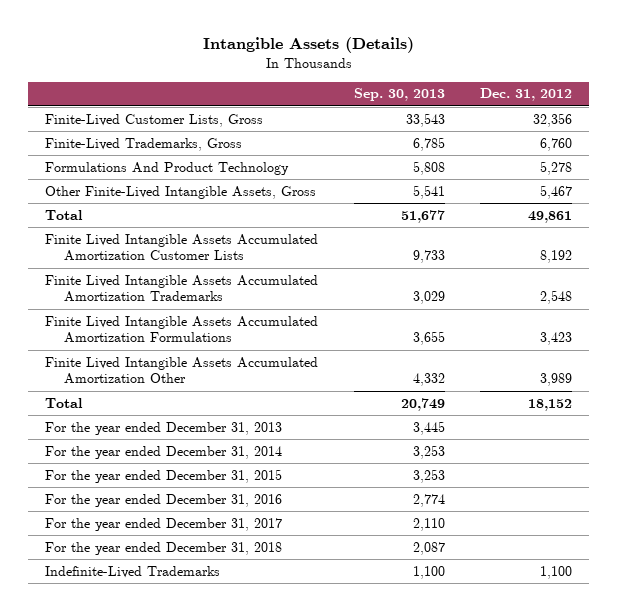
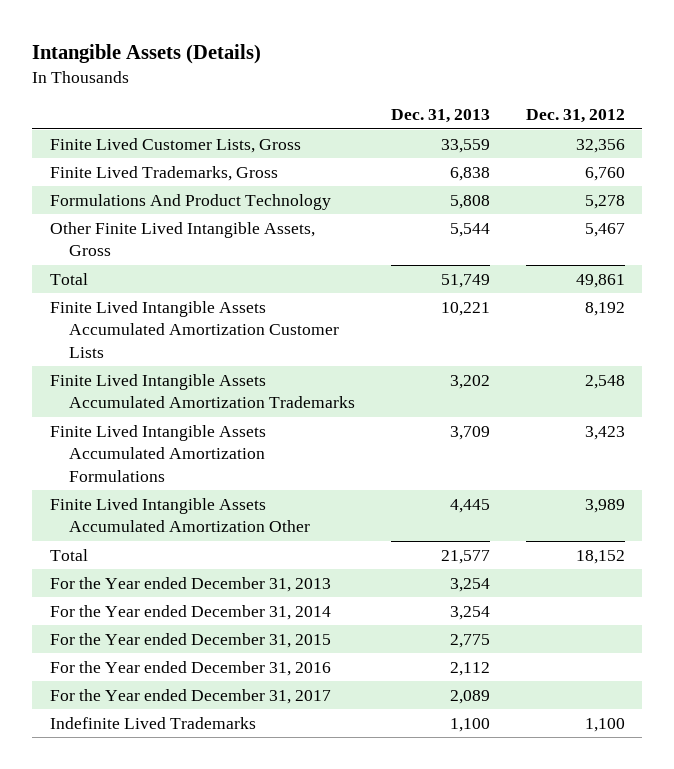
- | Sep. 30, 2013 | Dec. 31, 2012
+ | Dec. 31, 2013 | Dec. 31, 2012
- Finite-Lived Customer Lists, Gross | 33,543 | 32,356
- Finite-Lived Trademarks, Gross | 6,785 | 6,760
+ Finite Lived Customer Lists, Gross | 33,559 | 32,356
+ Finite Lived Trademarks, Gross | 6,838 | 6,760
- Other Finite-Lived Intangible Assets, Gross | 5,541 | 5,467
+ Other Finite Lived Intangible Assets, Gross | 5,544 | 5,467
- For the year ended December 31, 2013 | 3,445 |
- For the year ended December 31, 2014 | 3,253 |
- For the year ended December 31, 2015 | 3,253 |
- For the year ended December 31, 2016 | 2,774 |
- For the year ended December 31, 2017 | 2,110 |
- For the year ended December 31, 2018 | 2,087 |
- Indefinite-Lived Trademarks | 1,100 | 1,100
+ For the Year ended December 31, 2013 | 3,254 |
+ For the Year ended December 31, 2014 | 3,254 |
+ For the Year ended December 31, 2015 | 2,775 |
+ For the Year ended December 31, 2016 | 2,112 |
+ For the Year ended December 31, 2017 | 2,089 |
+ Indefinite Lived Trademarks | 1,100 | 1,100

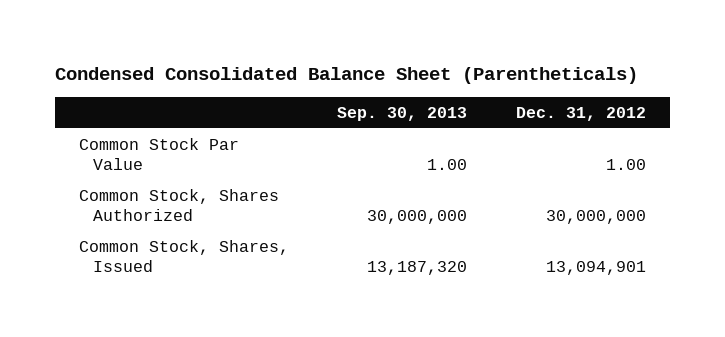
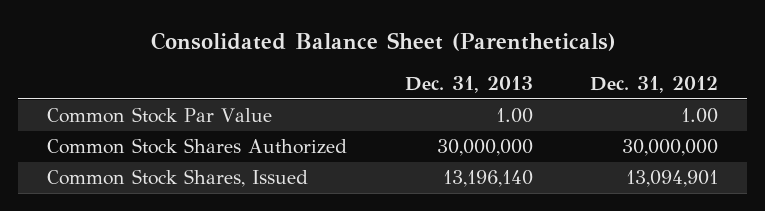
- Condensed Consolidated Balance Sheet (Parentheticals)
+ Consolidated Balance Sheet (Parentheticals)
- | Sep. 30, 2013 | Dec. 31, 2012
+ | Dec. 31, 2013 | Dec. 31, 2012
- Common Stock, Shares Authorized | 30,000,000 | 30,000,000
- Common Stock, Shares, Issued | 13,187,320 | 13,094,901
+ Common Stock Shares Authorized | 30,000,000 | 30,000,000
+ Common Stock Shares, Issued | 13,196,140 | 13,094,901

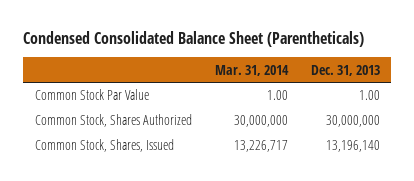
- Consolidated Balance Sheet (Parentheticals)
+ Condensed Consolidated Balance Sheet (Parentheticals)
- | Dec. 31, 2013 | Dec. 31, 2012
+ | Mar. 31, 2014 | Dec. 31, 2013
- Common Stock Shares Authorized | 30,000,000 | 30,000,000
- Common Stock Shares, Issued | 13,196,140 | 13,094,901
+ Common Stock, Shares Authorized | 30,000,000 | 30,000,000
+ Common Stock, Shares, Issued | 13,226,717 | 13,196,140

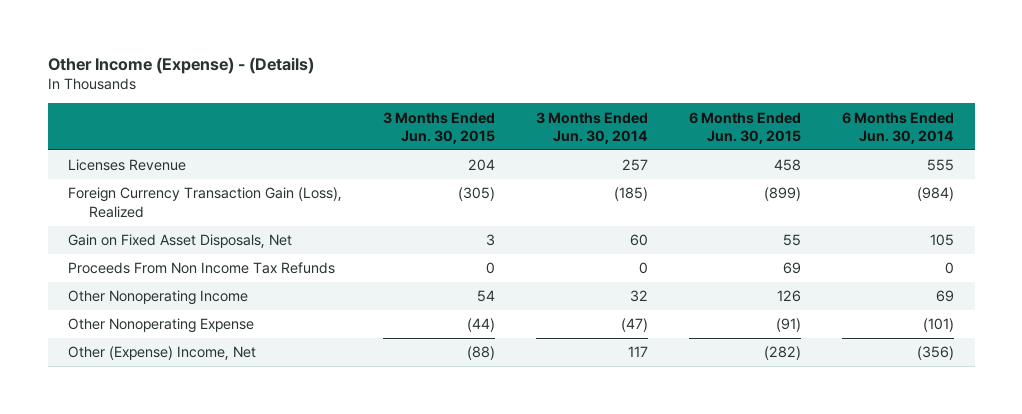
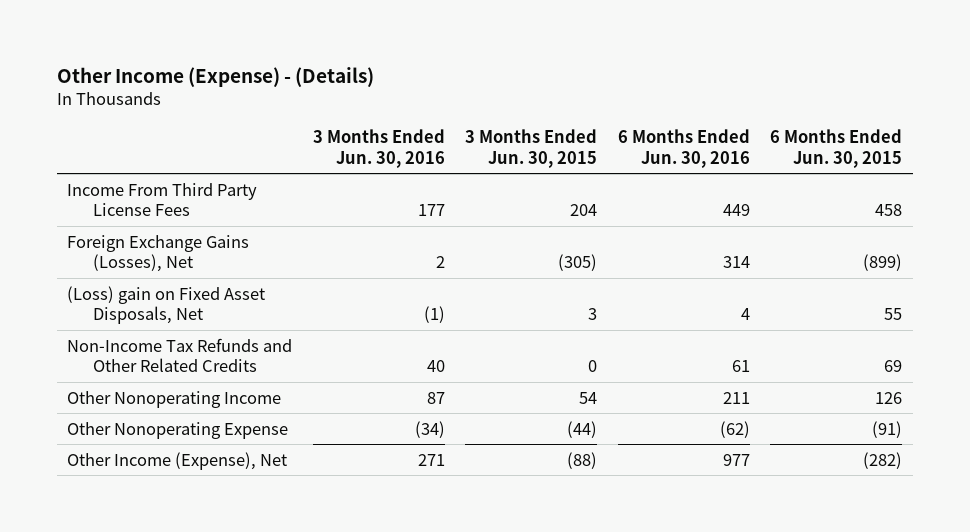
- | 3 Months Ended Jun. 30, 2015 | 3 Months Ended Jun. 30, 2014 | 6 Months Ended Jun. 30, 2015 | 6 Months Ended Jun. 30, 2014
+ | 3 Months Ended Jun. 30, 2016 | 3 Months Ended Jun. 30, 2015 | 6 Months Ended Jun. 30, 2016 | 6 Months Ended Jun. 30, 2015
- Licenses Revenue | 204 | 257 | 458 | 555
- Foreign Currency Transaction Gain (Loss), Realized | (305) | (185) | (899) | (984)
- Gain on Fixed Asset Disposals, Net | 3 | 60 | 55 | 105
- Proceeds From Non Income Tax Refunds | 0 | 0 | 69 | 0
+ Income From Third Party License Fees | 177 | 204 | 449 | 458
+ Foreign Exchange Gains (Losses), Net | 2 | (305) | 314 | (899)
+ (Loss) gain on Fixed Asset Disposals, Net | (1) | 3 | 4 | 55
+ Non-Income Tax Refunds and Other Related Credits | 40 | 0 | 61 | 69
- Other (Expense) Income, Net | (88) | 117 | (282) | (356)
+ Other Income (Expense), Net | 271 | (88) | 977 | (282)

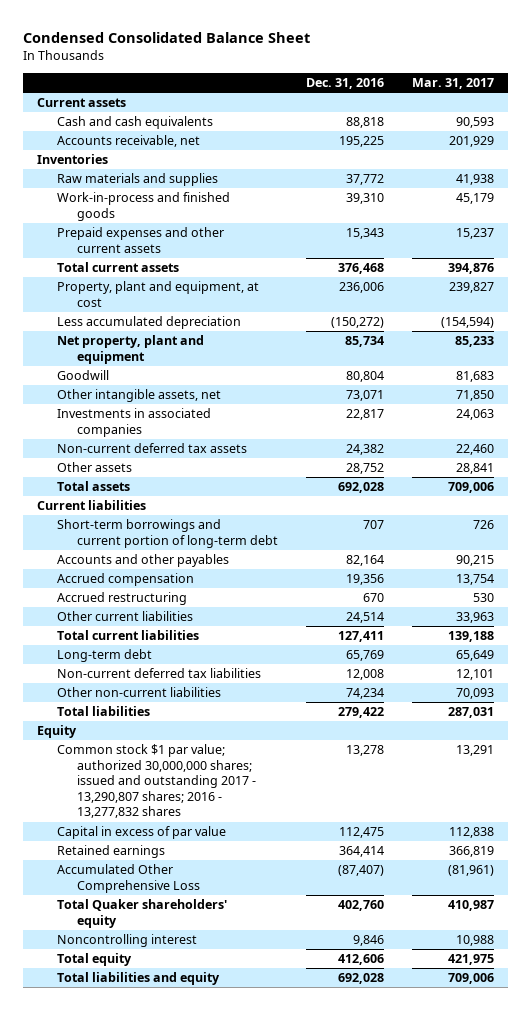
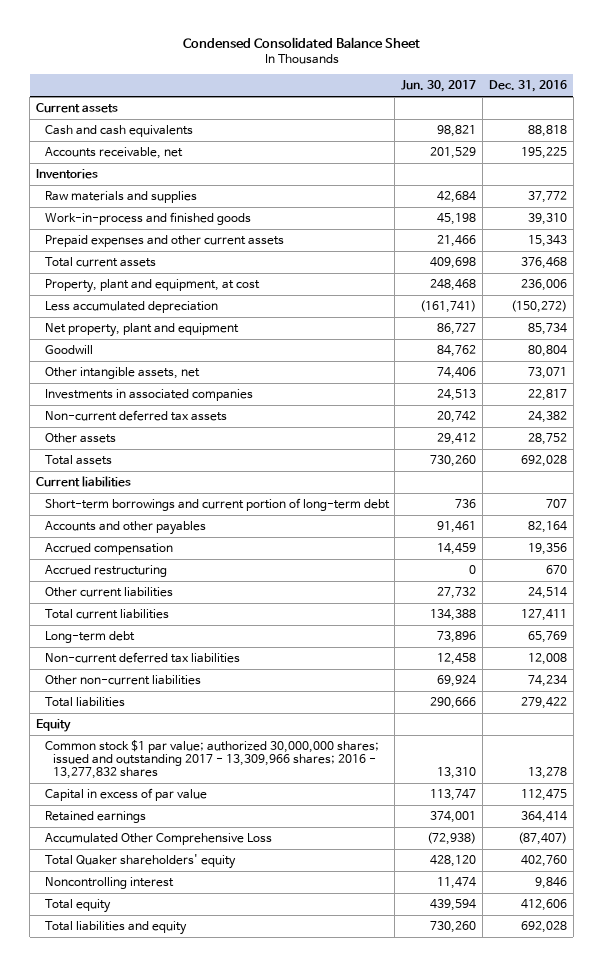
- | Dec. 31, 2016 | Mar. 31, 2017
+ | Jun. 30, 2017 | Dec. 31, 2016
- Common stock $1 par value; authorized 30,000,000 shares; issued and outstanding 2017 - 13,290,807 shares; 2016 - 13,277,832 shares | 13,278 | 13,291
+ Common stock $1 par value; authorized 30,000,000 shares; issued and outstanding 2017 - 13,309,966 shares; 2016 - 13,277,832 shares | 13,310 | 13,278

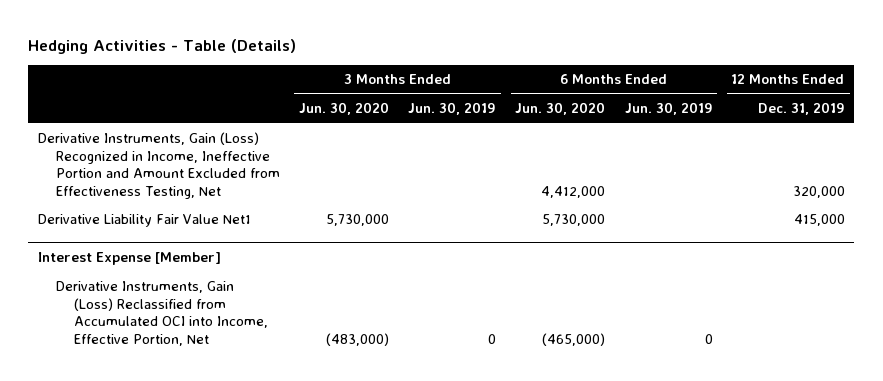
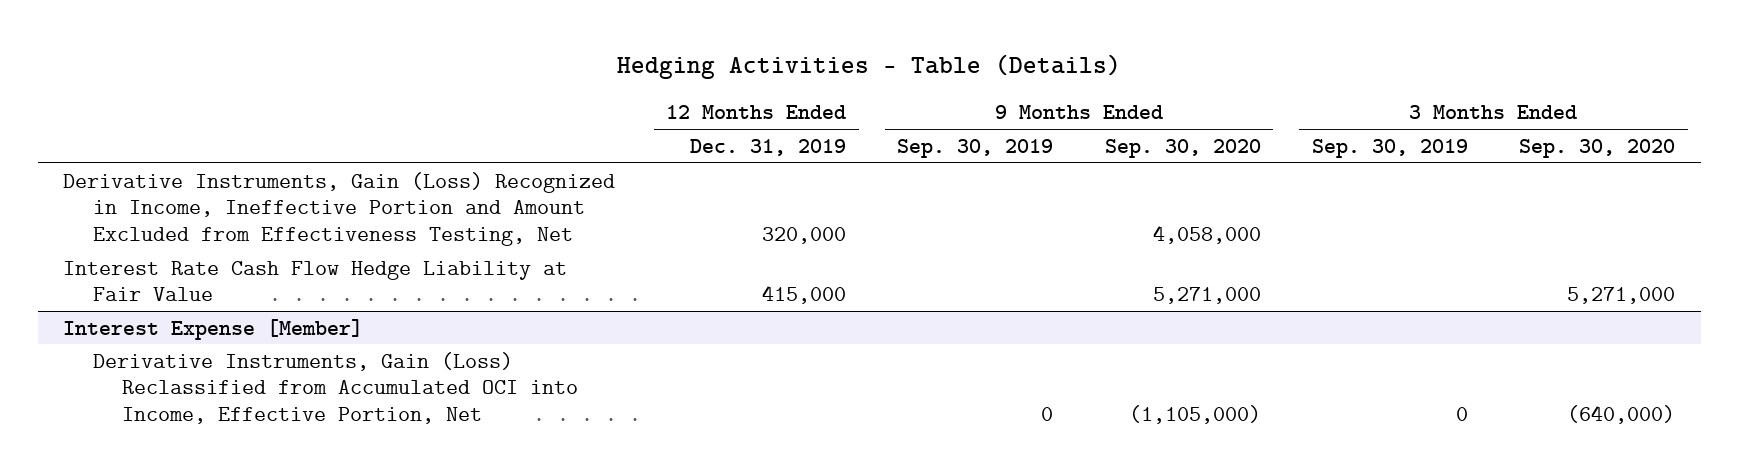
- | 3 Months Ended Jun. 30, 2020 | 3 Months Ended Jun. 30, 2019 | 6 Months Ended Jun. 30, 2020 | 6 Months Ended Jun. 30, 2019 | 12 Months Ended Dec. 31, 2019
+ | 12 Months Ended Dec. 31, 2019 | 9 Months Ended Sep. 30, 2019 | 9 Months Ended Sep. 30, 2020 | 3 Months Ended Sep. 30, 2019 | 3 Months Ended Sep. 30, 2020
- Derivative Liability Fair Value Net1 | 5,730,000 | | 5,730,000 | | 415,000
+ Interest Rate Cash Flow Hedge Liability at Fair Value | 415,000 | | 5,271,000 | | 5,271,000

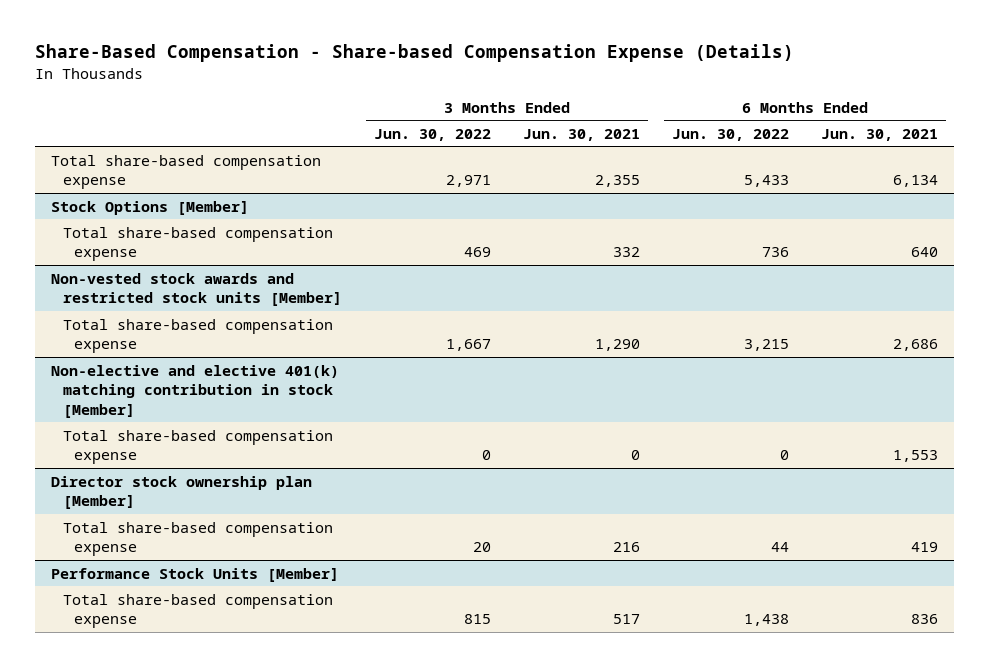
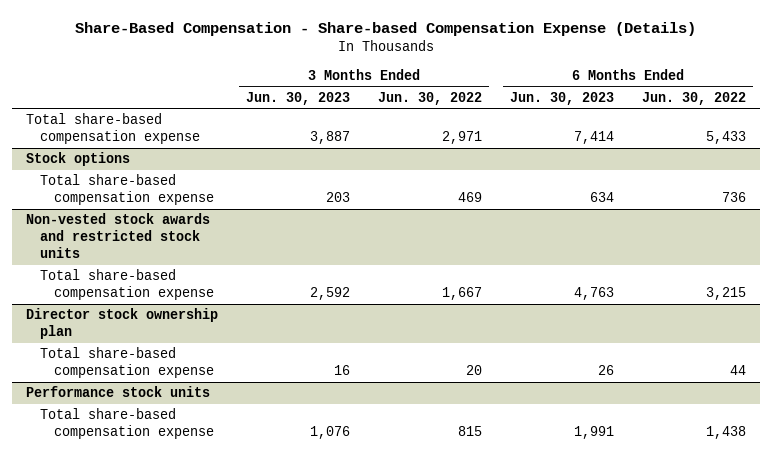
- | 3 Months Ended Jun. 30, 2022 | 3 Months Ended Jun. 30, 2021 | 6 Months Ended Jun. 30, 2022 | 6 Months Ended Jun. 30, 2021
+ | 3 Months Ended Jun. 30, 2023 | 3 Months Ended Jun. 30, 2022 | 6 Months Ended Jun. 30, 2023 | 6 Months Ended Jun. 30, 2022
- Stock Options [Member]
+ Stock options
- Non-vested stock awards and restricted stock units [Member]
+ Non-vested stock awards and restricted stock units
- Non-elective and elective 401(k) matching contribution in stock [Member]
- Total share-based compensation expense | 0 | 0 | 0 | 1,553
- Director stock ownership plan [Member]
+ Director stock ownership plan
- Performance Stock Units [Member]
+ Performance stock units

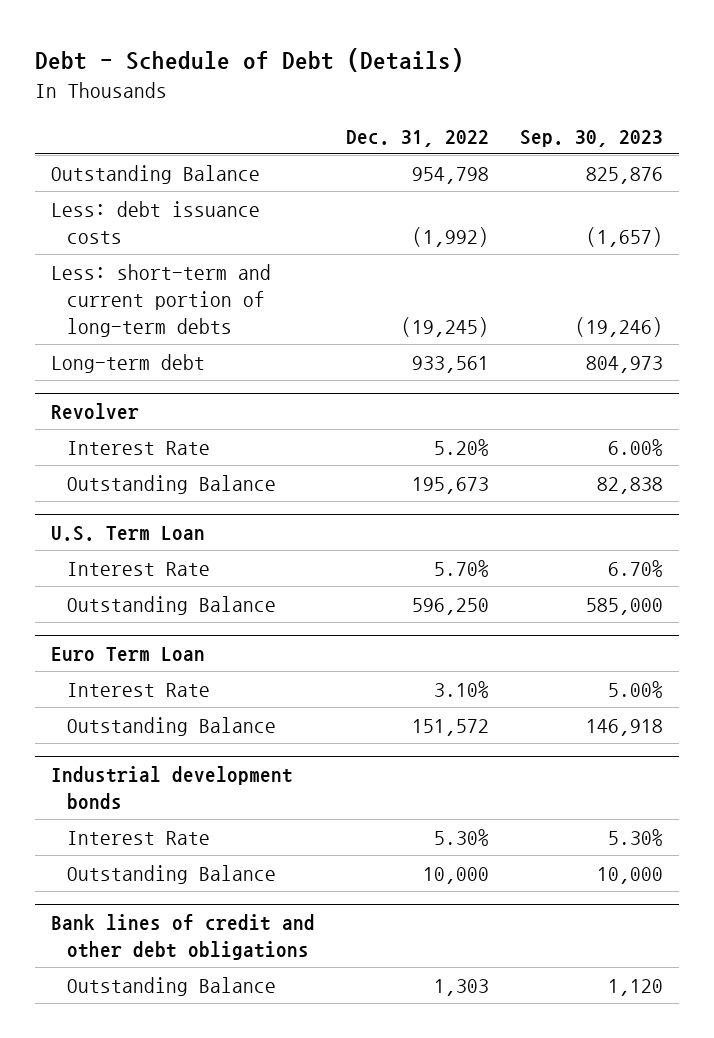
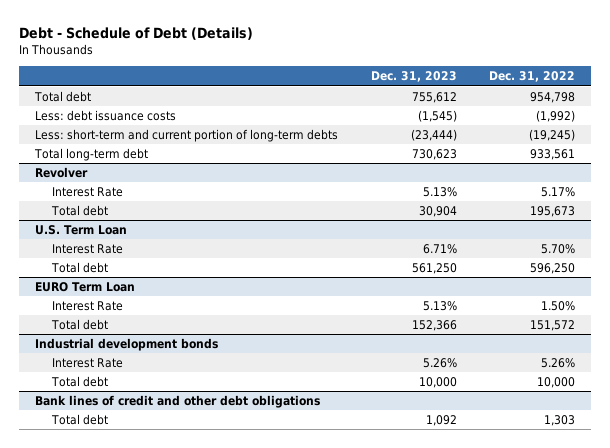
- | Dec. 31, 2022 | Sep. 30, 2023
+ | Dec. 31, 2023 | Dec. 31, 2022
- Outstanding Balance | 954,798 | 825,876
+ Total debt | 755,612 | 954,798
- Long-term debt | 933,561 | 804,973
+ Total long-term debt | 730,623 | 933,561
@ Revolver
- Interest Rate | 5.20% | 6.00%
- Outstanding Balance | 195,673 | 82,838
+ Interest Rate | 5.13% | 5.17%
+ Total debt | 30,904 | 195,673
@ U.S. Term Loan
- Outstanding Balance | 596,250 | 585,000
- Euro Term Loan
- Interest Rate | 3.10% | 5.00%
- Outstanding Balance | 151,572 | 146,918
@ U.S. Term Loan
+ Total debt | 561,250 | 596,250
+ EURO Term Loan
+ Interest Rate | 5.13% | 1.50%
+ Total debt | 152,366 | 151,572
@ Industrial development bonds
- Interest Rate | 5.30% | 5.30%
- Outstanding Balance | 10,000 | 10,000
+ Interest Rate | 5.26% | 5.26%
+ Total debt | 10,000 | 10,000
@ Bank lines of credit and other debt obligations
- Outstanding Balance | 1,303 | 1,120
+ Total debt | 1,092 | 1,303

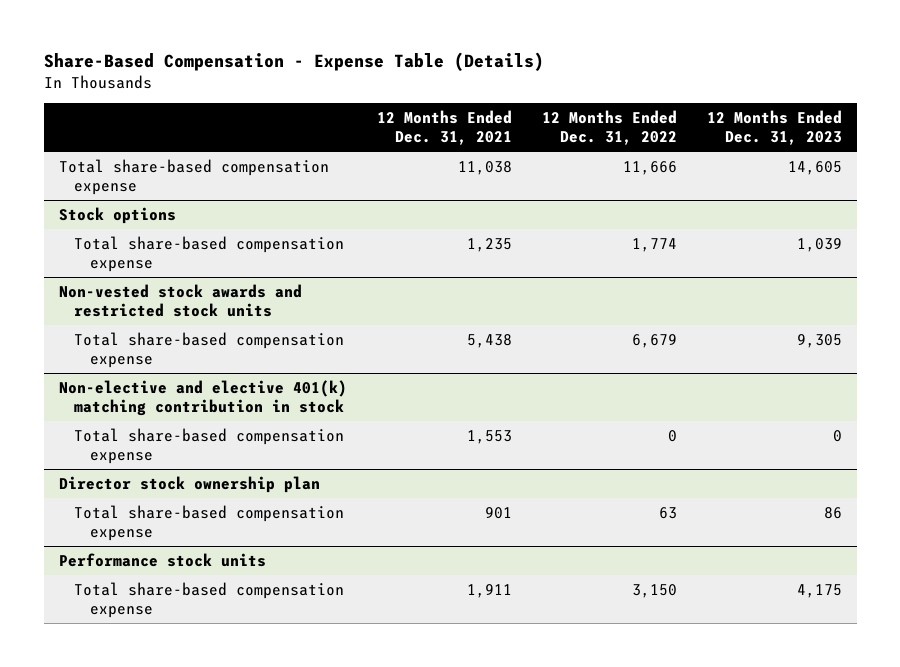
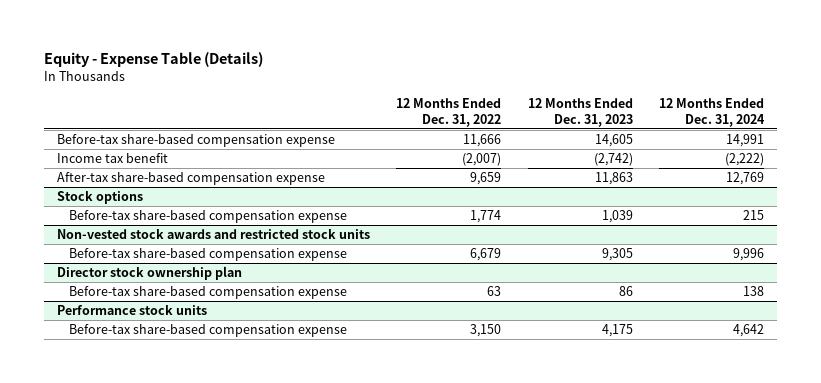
- Share-Based Compensation - Expense Table (Details)
+ Equity - Expense Table (Details)
- | 12 Months Ended Dec. 31, 2021 | 12 Months Ended Dec. 31, 2022 | 12 Months Ended Dec. 31, 2023
+ | 12 Months Ended Dec. 31, 2022 | 12 Months Ended Dec. 31, 2023 | 12 Months Ended Dec. 31, 2024
- Total share-based compensation expense | 11,038 | 11,666 | 14,605
+ Before-tax share-based compensation expense | 11,666 | 14,605 | 14,991
+ Income tax benefit | (2,007) | (2,742) | (2,222)
+ After-tax share-based compensation expense | 9,659 | 11,863 | 12,769
@ Stock options
- Total share-based compensation expense | 1,235 | 1,774 | 1,039
+ Before-tax share-based compensation expense | 1,774 | 1,039 | 215
@ Non-vested stock awards and restricted stock units
- Total share-based compensation expense | 5,438 | 6,679 | 9,305
- Non-elective and elective 401(k) matching contribution in stock
- Total share-based compensation expense | 1,553 | 0 | 0
@ Non-vested stock awards and restricted stock units
+ Before-tax share-based compensation expense | 6,679 | 9,305 | 9,996
@ Director stock ownership plan
- Total share-based compensation expense | 901 | 63 | 86
+ Before-tax share-based compensation expense | 63 | 86 | 138
@ Performance stock units
- Total share-based compensation expense | 1,911 | 3,150 | 4,175
+ Before-tax share-based compensation expense | 3,150 | 4,175 | 4,642

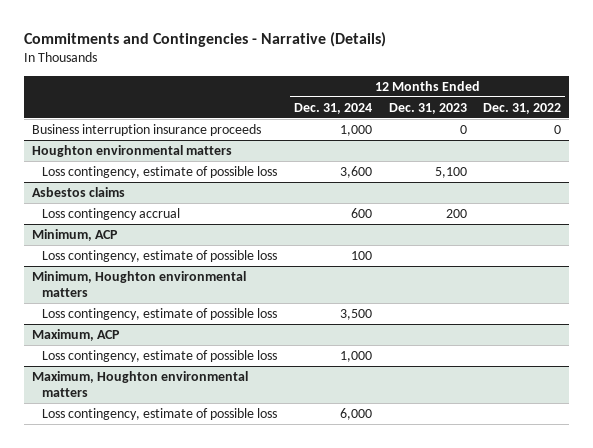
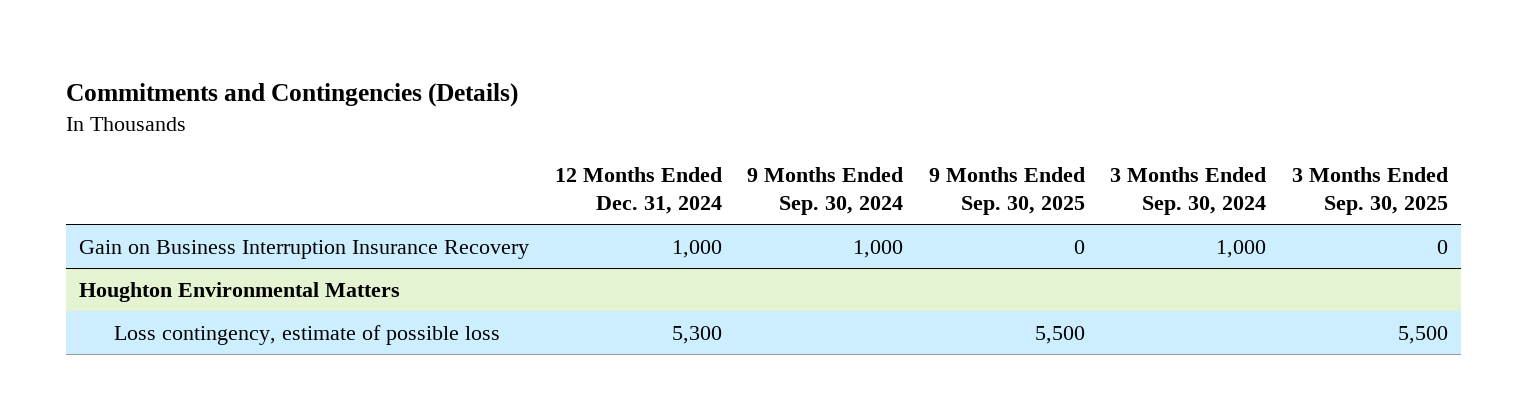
- Commitments and Contingencies - Narrative (Details)
+ Commitments and Contingencies (Details)
- | 12 Months Ended Dec. 31, 2024 | 12 Months Ended Dec. 31, 2023 | 12 Months Ended Dec. 31, 2022
+ | 12 Months Ended Dec. 31, 2024 | 9 Months Ended Sep. 30, 2024 | 9 Months Ended Sep. 30, 2025 | 3 Months Ended Sep. 30, 2024 | 3 Months Ended Sep. 30, 2025
- Business interruption insurance proceeds | 1,000 | 0 | 0
- Houghton environmental matters
- Loss contingency, estimate of possible loss | 3,600 | 5,100 |
- Asbestos claims
- Loss contingency accrual | 600 | 200 |
- Minimum, ACP
- Loss contingency, estimate of possible loss | 100 | |
- Minimum, Houghton environmental matters
- Loss contingency, estimate of possible loss | 3,500 | |
- Maximum, ACP
- Loss contingency, estimate of possible loss | 1,000 | |
- Maximum, Houghton environmental matters
- Loss contingency, estimate of possible loss | 6,000 | |
+ Gain on Business Interruption Insurance Recovery | 1,000 | 1,000 | 0 | 1,000 | 0
+ Houghton Environmental Matters
+ Loss contingency, estimate of possible loss | 5,300 | | 5,500 | | 5,500

